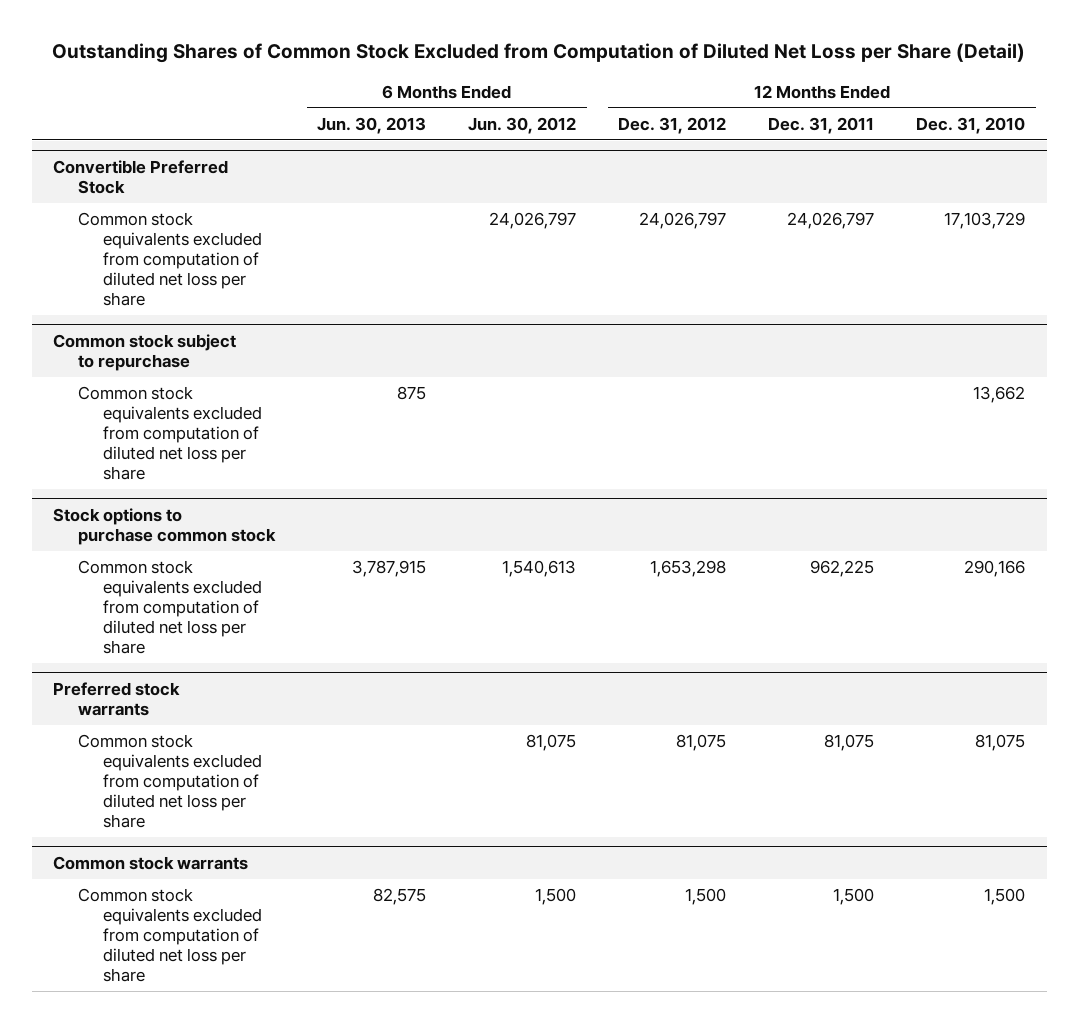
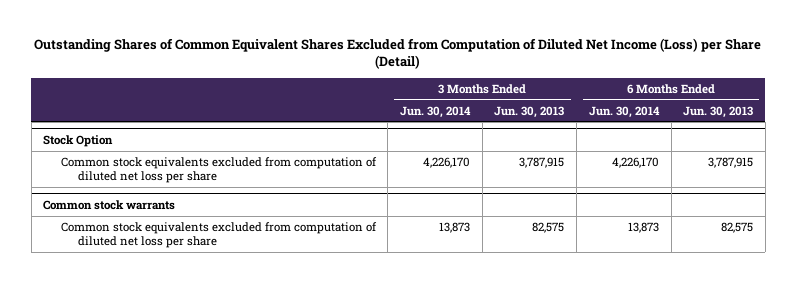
- Outstanding Shares of Common Stock Excluded from Computation of Diluted Net Loss per Share (Detail)
+ Outstanding Shares of Common Equivalent Shares Excluded from Computation of Diluted Net Income (Loss) per Share (Detail)
- | 6 Months Ended Jun. 30, 2013 | 6 Months Ended Jun. 30, 2012 | 12 Months Ended Dec. 31, 2012 | 12 Months Ended Dec. 31, 2011 | 12 Months Ended Dec. 31, 2010
+ | 3 Months Ended Jun. 30, 2014 | 3 Months Ended Jun. 30, 2013 | 6 Months Ended Jun. 30, 2014 | 6 Months Ended Jun. 30, 2013
- Convertible Preferred Stock
- Common stock equivalents excluded from computation of diluted net loss per share | | 24,026,797 | 24,026,797 | 24,026,797 | 17,103,729
- Common stock subject to repurchase
- Common stock equivalents excluded from computation of diluted net loss per share | 875 | | | | 13,662
- Stock options to purchase common stock
+ Stock Option
- Preferred stock warrants
- Common stock equivalents excluded from computation of diluted net loss per share | | 81,075 | 81,075 | 81,075 | 81,075

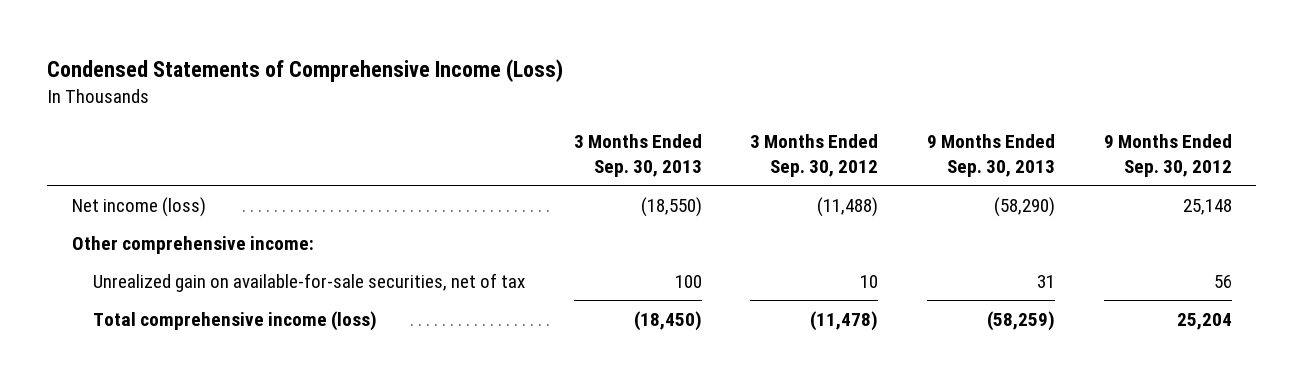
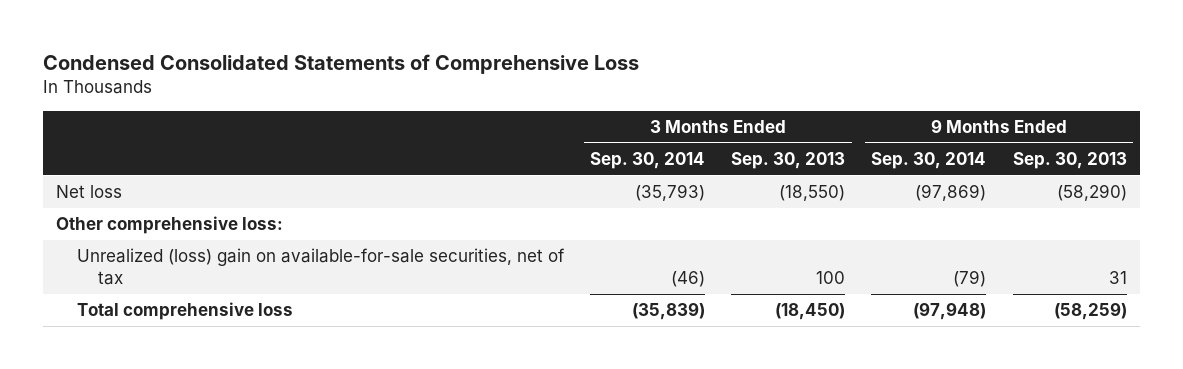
- Condensed Statements of Comprehensive Income (Loss)
+ Condensed Consolidated Statements of Comprehensive Loss
- | 3 Months Ended Sep. 30, 2013 | 3 Months Ended Sep. 30, 2012 | 9 Months Ended Sep. 30, 2013 | 9 Months Ended Sep. 30, 2012
+ | 3 Months Ended Sep. 30, 2014 | 3 Months Ended Sep. 30, 2013 | 9 Months Ended Sep. 30, 2014 | 9 Months Ended Sep. 30, 2013
- Net income (loss) | (18,550) | (11,488) | (58,290) | 25,148
- Other comprehensive income:
- Unrealized gain on available-for-sale securities, net of tax | 100 | 10 | 31 | 56
- Total comprehensive income (loss) | (18,450) | (11,478) | (58,259) | 25,204
+ Net loss | (35,793) | (18,550) | (97,869) | (58,290)
+ Other comprehensive loss:
+ Unrealized (loss) gain on available-for-sale securities, net of tax | (46) | 100 | (79) | 31
+ Total comprehensive loss | (35,839) | (18,450) | (97,948) | (58,259)

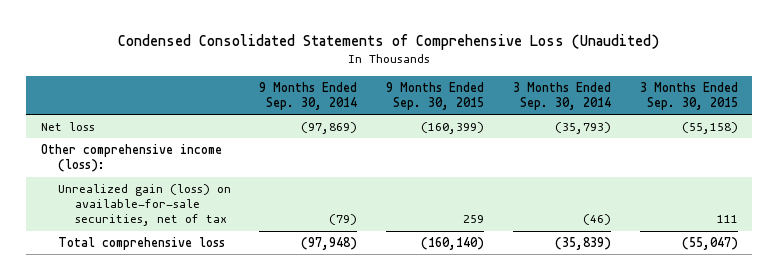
- Condensed Consolidated Statements of Comprehensive Loss
+ Condensed Consolidated Statements of Comprehensive Loss (Unaudited)
- | 3 Months Ended Sep. 30, 2014 | 3 Months Ended Sep. 30, 2013 | 9 Months Ended Sep. 30, 2014 | 9 Months Ended Sep. 30, 2013
+ | 9 Months Ended Sep. 30, 2014 | 9 Months Ended Sep. 30, 2015 | 3 Months Ended Sep. 30, 2014 | 3 Months Ended Sep. 30, 2015
- Other comprehensive loss:
- Unrealized (loss) gain on available-for-sale securities, net of tax | (46) | 100 | (79) | 31
+ Other comprehensive income (loss):
+ Unrealized gain (loss) on available-for-sale securities, net of tax | (79) | 259 | (46) | 111

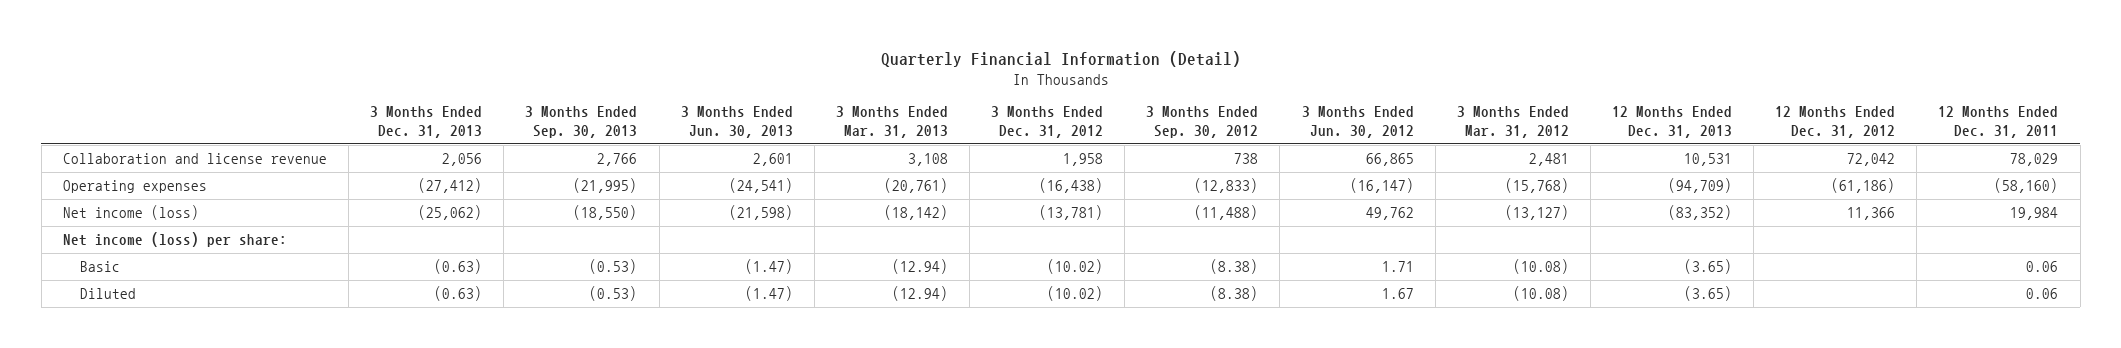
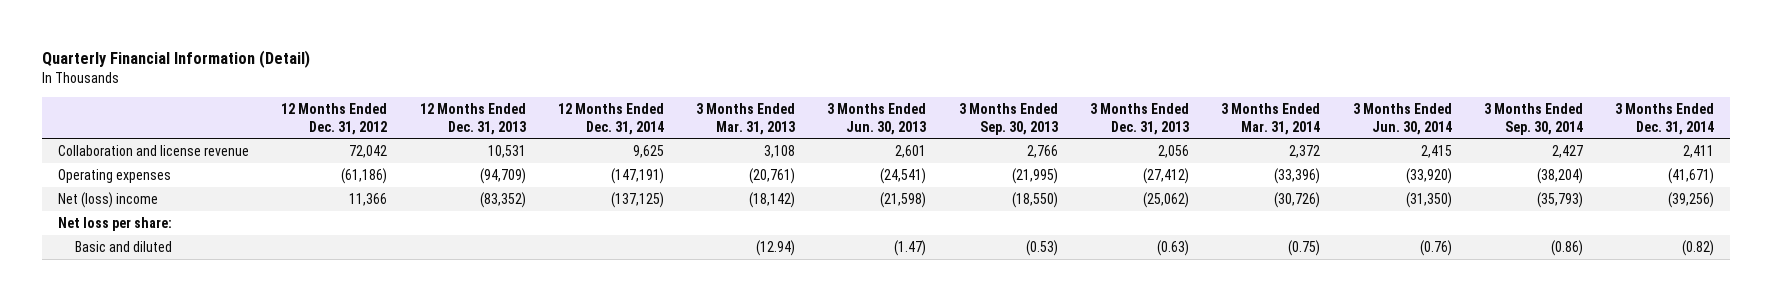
- | 3 Months Ended Dec. 31, 2013 | 3 Months Ended Sep. 30, 2013 | 3 Months Ended Jun. 30, 2013 | 3 Months Ended Mar. 31, 2013 | 3 Months Ended Dec. 31, 2012 | 3 Months Ended Sep. 30, 2012 | 3 Months Ended Jun. 30, 2012 | 3 Months Ended Mar. 31, 2012 | 12 Months Ended Dec. 31, 2013 | 12 Months Ended Dec. 31, 2012 | 12 Months Ended Dec. 31, 2011
+ | 12 Months Ended Dec. 31, 2012 | 12 Months Ended Dec. 31, 2013 | 12 Months Ended Dec. 31, 2014 | 3 Months Ended Mar. 31, 2013 | 3 Months Ended Jun. 30, 2013 | 3 Months Ended Sep. 30, 2013 | 3 Months Ended Dec. 31, 2013 | 3 Months Ended Mar. 31, 2014 | 3 Months Ended Jun. 30, 2014 | 3 Months Ended Sep. 30, 2014 | 3 Months Ended Dec. 31, 2014
- Net income (loss) | (25,062) | (18,550) | (21,598) | (18,142) | (13,781) | (11,488) | 49,762 | (13,127) | (83,352) | 11,366 | 19,984
- Net income (loss) per share:
- Basic | (0.63) | (0.53) | (1.47) | (12.94) | (10.02) | (8.38) | 1.71 | (10.08) | (3.65) | | 0.06
- Diluted | (0.63) | (0.53) | (1.47) | (12.94) | (10.02) | (8.38) | 1.67 | (10.08) | (3.65) | | 0.06
+ Net (loss) income | 11,366 | (83,352) | (137,125) | (18,142) | (21,598) | (18,550) | (25,062) | (30,726) | (31,350) | (35,793) | (39,256)
+ Net loss per share:
+ Basic and diluted | | | | (12.94) | (1.47) | (0.53) | (0.63) | (0.75) | (0.76) | (0.86) | (0.82)

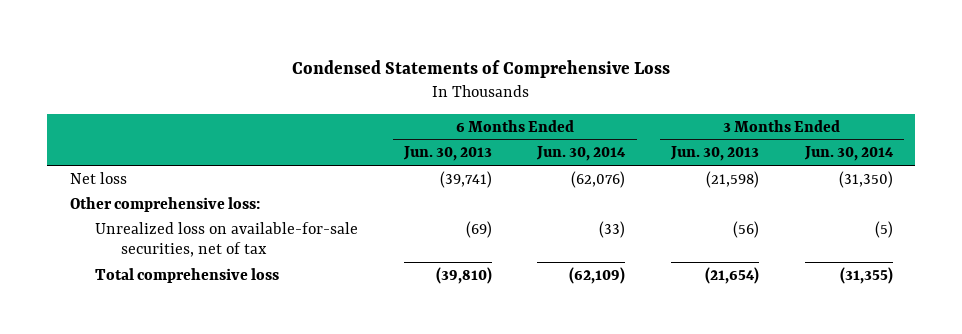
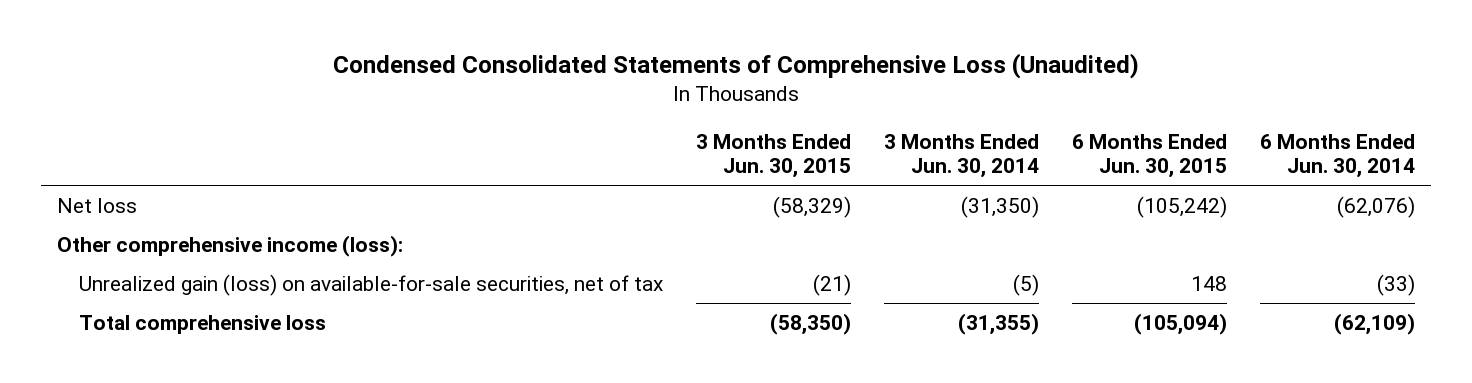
- Condensed Statements of Comprehensive Loss
+ Condensed Consolidated Statements of Comprehensive Loss (Unaudited)
- | 6 Months Ended Jun. 30, 2013 | 6 Months Ended Jun. 30, 2014 | 3 Months Ended Jun. 30, 2013 | 3 Months Ended Jun. 30, 2014
+ | 3 Months Ended Jun. 30, 2015 | 3 Months Ended Jun. 30, 2014 | 6 Months Ended Jun. 30, 2015 | 6 Months Ended Jun. 30, 2014
- Other comprehensive loss:
- Unrealized loss on available-for-sale securities, net of tax | (69) | (33) | (56) | (5)
+ Other comprehensive income (loss):
+ Unrealized gain (loss) on available-for-sale securities, net of tax | (21) | (5) | 148 | (33)

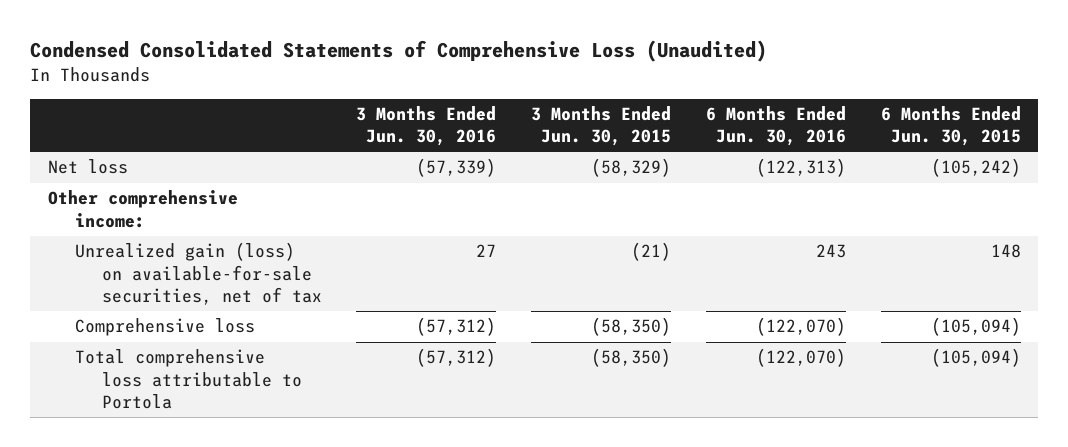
- | 3 Months Ended Jun. 30, 2015 | 3 Months Ended Jun. 30, 2014 | 6 Months Ended Jun. 30, 2015 | 6 Months Ended Jun. 30, 2014
+ | 3 Months Ended Jun. 30, 2016 | 3 Months Ended Jun. 30, 2015 | 6 Months Ended Jun. 30, 2016 | 6 Months Ended Jun. 30, 2015
- Other comprehensive income (loss):
+ Other comprehensive income:
- Total comprehensive loss | (58,350) | (31,355) | (105,094) | (62,109)
+ Comprehensive loss | (57,312) | (58,350) | (122,070) | (105,094)
+ Total comprehensive loss attributable to Portola | (57,312) | (58,350) | (122,070) | (105,094)

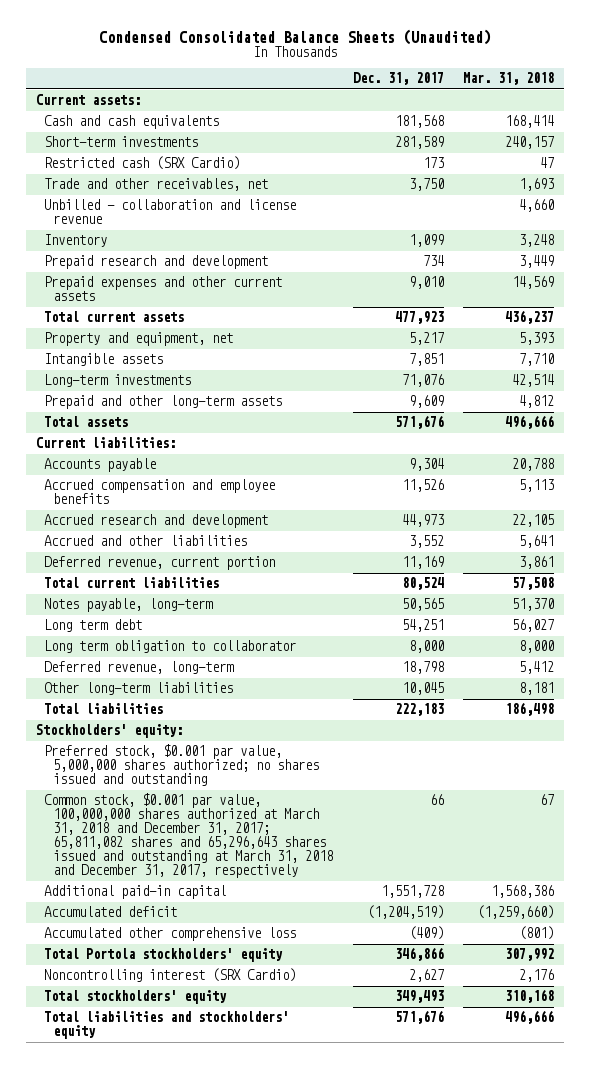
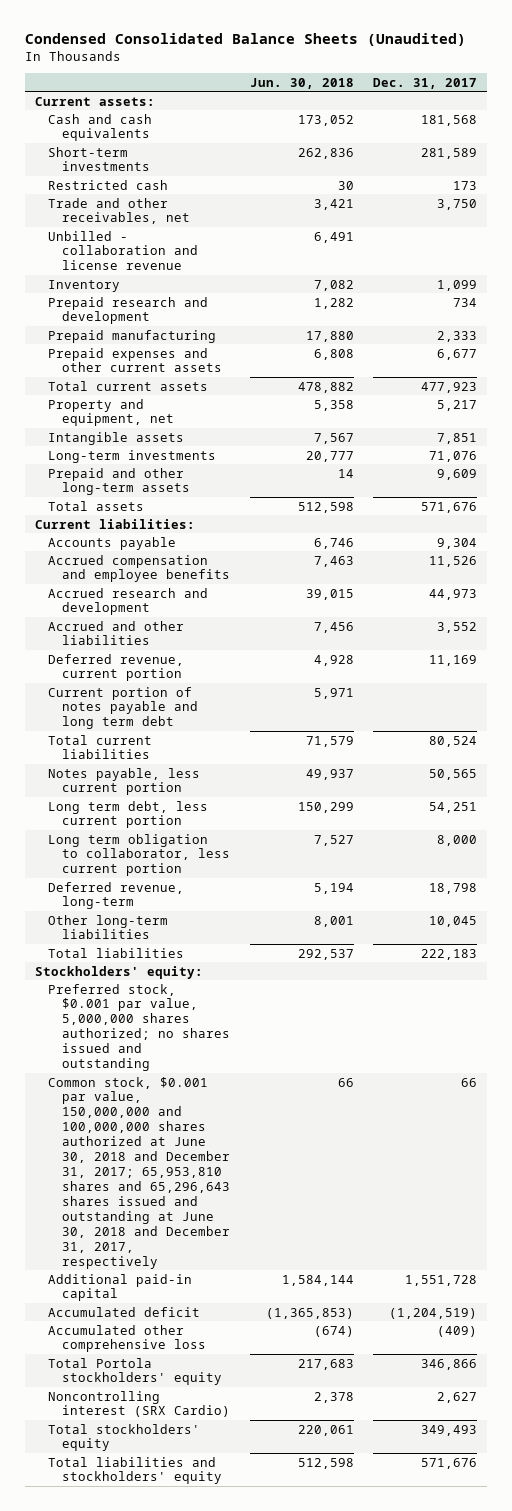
- | Dec. 31, 2017 | Mar. 31, 2018
+ | Jun. 30, 2018 | Dec. 31, 2017
- Restricted cash (SRX Cardio) | 173 | 47
+ Restricted cash | 30 | 173
- Prepaid expenses and other current assets | 9,010 | 14,569
+ Prepaid manufacturing | 17,880 | 2,333
+ Prepaid expenses and other current assets | 6,808 | 6,677
+ Current portion of notes payable and long term debt | 5,971 |
- Notes payable, long-term | 50,565 | 51,370
- Long term debt | 54,251 | 56,027
- Long term obligation to collaborator | 8,000 | 8,000
+ Notes payable, less current portion | 49,937 | 50,565
+ Long term debt, less current portion | 150,299 | 54,251
+ Long term obligation to collaborator, less current portion | 7,527 | 8,000
- Common stock, $0.001 par value, 100,000,000 shares authorized at March 31, 2018 and December 31, 2017; 65,811,082 shares and 65,296,643 shares issued and outstanding at March 31, 2018 and December 31, 2017, respectively | 66 | 67
+ Common stock, $0.001 par value, 150,000,000 and 100,000,000 shares authorized at June 30, 2018 and December 31, 2017; 65,953,810 shares and 65,296,643 shares issued and outstanding at June 30, 2018 and December 31, 2017, respectively | 66 | 66

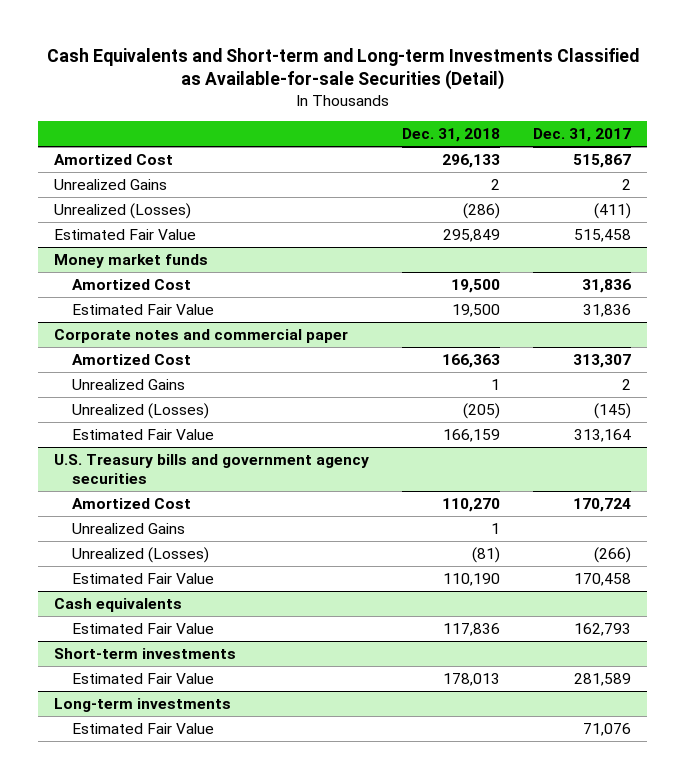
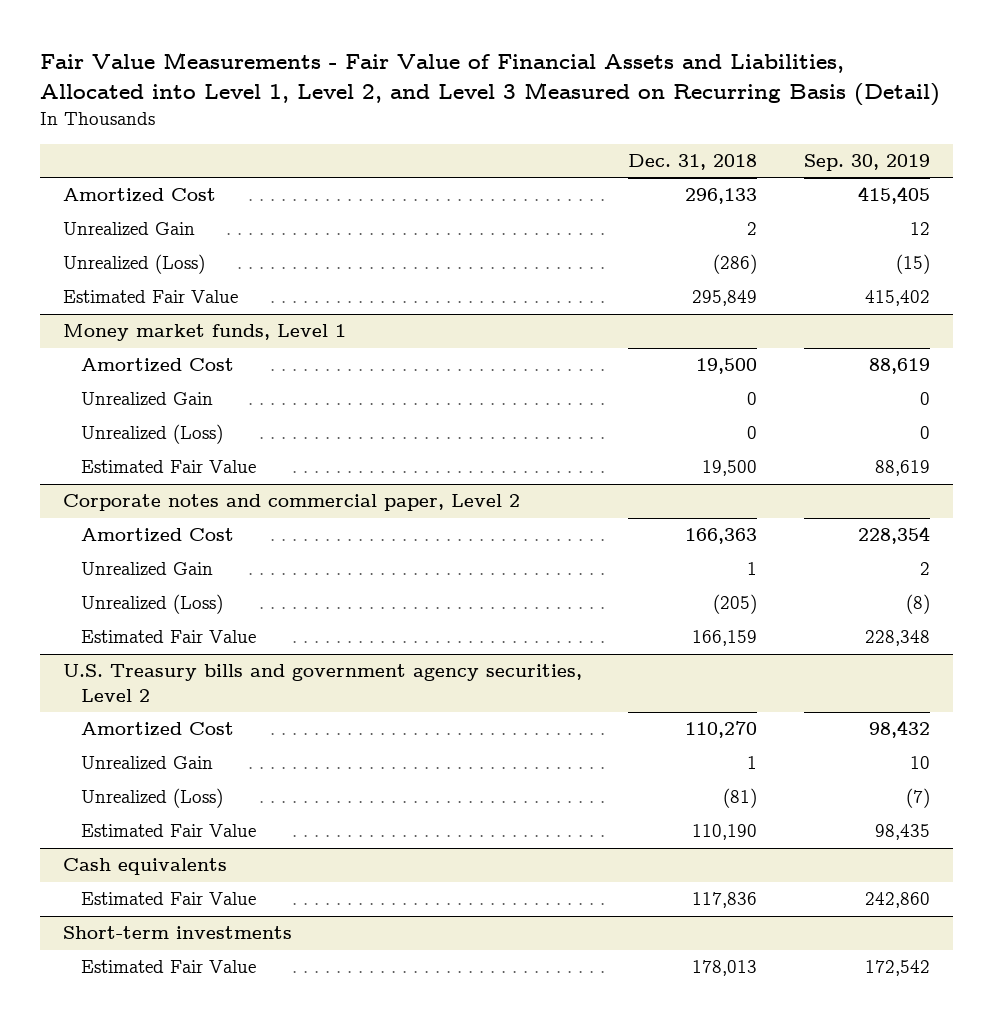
- Cash Equivalents and Short-term and Long-term Investments Classified as Available-for-sale Securities (Detail)
+ Fair Value Measurements - Fair Value of Financial Assets and Liabilities, Allocated into Level 1, Level 2, and Level 3 Measured on Recurring Basis (Detail)
- | Dec. 31, 2018 | Dec. 31, 2017
+ | Dec. 31, 2018 | Sep. 30, 2019
- Unrealized Gains | 2 | 2
- Unrealized (Losses) | (286) | (411)
+ Unrealized Gain | 2 | 12
+ Unrealized (Loss) | (286) | (15)
- Money market funds
+ Money market funds, Level 1
+ Unrealized Gain | 0 | 0
+ Unrealized (Loss) | 0 | 0
- Corporate notes and commercial paper
+ Corporate notes and commercial paper, Level 2
- Unrealized Gains | 1 | 2
- Unrealized (Losses) | (205) | (145)
+ Unrealized Gain | 1 | 2
+ Unrealized (Loss) | (205) | (8)
- U.S. Treasury bills and government agency securities
+ U.S. Treasury bills and government agency securities, Level 2
- Unrealized Gains | 1 |
- Unrealized (Losses) | (81) | (266)
+ Unrealized Gain | 1 | 10
+ Unrealized (Loss) | (81) | (7)
- Long-term investments
- Estimated Fair Value | | 71,076

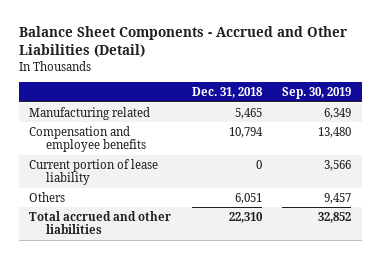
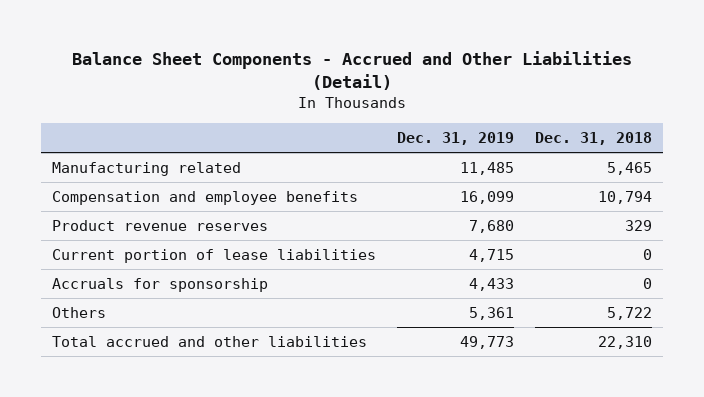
- | Dec. 31, 2018 | Sep. 30, 2019
+ | Dec. 31, 2019 | Dec. 31, 2018
- Current portion of lease liability | 0 | 3,566
- Others | 6,051 | 9,457
+ Product revenue reserves | 7,680 | 329
+ Current portion of lease liabilities | 4,715 | 0
+ Accruals for sponsorship | 4,433 | 0
+ Others | 5,361 | 5,722

